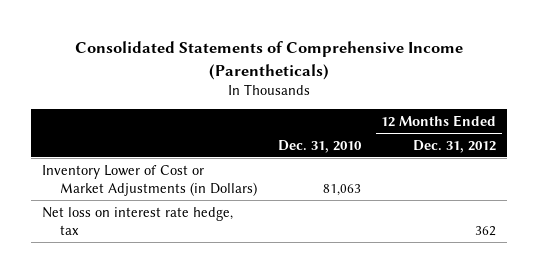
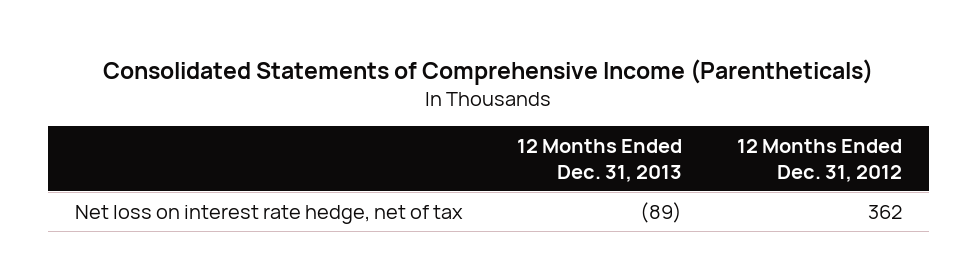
- | Dec. 31, 2010 | 12 Months Ended Dec. 31, 2012
+ | 12 Months Ended Dec. 31, 2013 | 12 Months Ended Dec. 31, 2012
- Inventory Lower of Cost or Market Adjustments (in Dollars) | 81,063 |
- Net loss on interest rate hedge, tax | | 362
+ Net loss on interest rate hedge, net of tax | (89) | 362

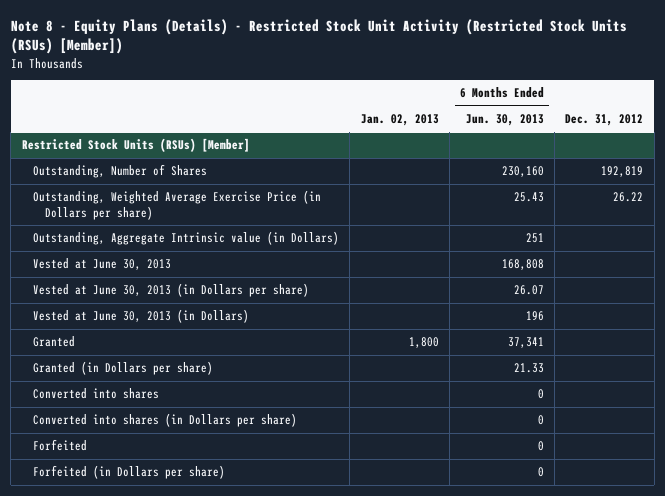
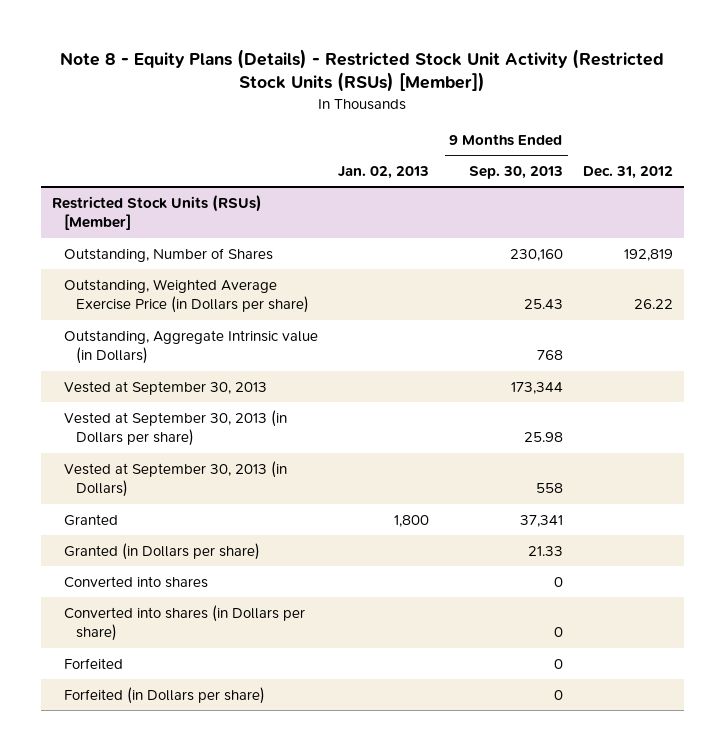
- | Jan. 02, 2013 | 6 Months Ended Jun. 30, 2013 | Dec. 31, 2012
+ | Jan. 02, 2013 | 9 Months Ended Sep. 30, 2013 | Dec. 31, 2012
@ Restricted Stock Units (RSUs) [Member]
- Vested at June 30, 2013 | | 168,808 |
- Vested at June 30, 2013 (in Dollars per share) | | 26.07 |
- Vested at June 30, 2013 (in Dollars) | | 196 |
+ Vested at September 30, 2013 | | 173,344 |
+ Vested at September 30, 2013 (in Dollars per share) | | 25.98 |
+ Vested at September 30, 2013 (in Dollars) | | 558 |

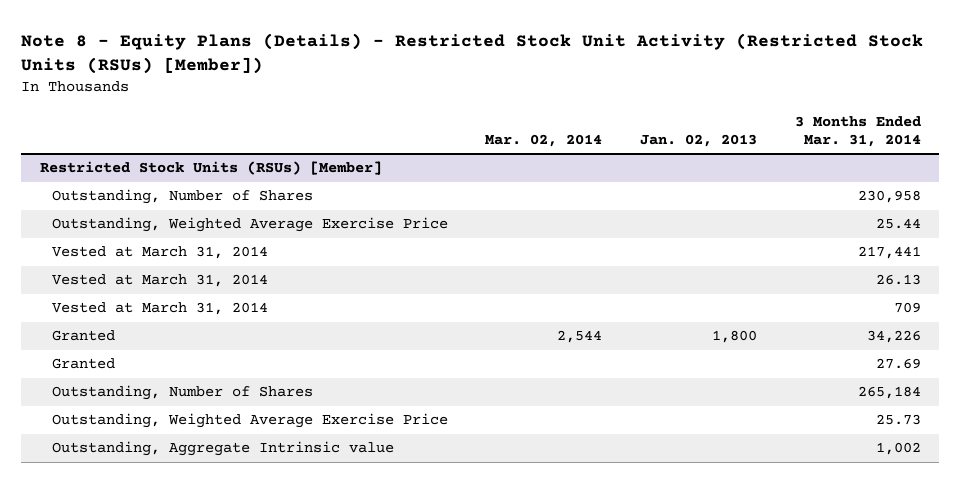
- | Jan. 02, 2013 | 9 Months Ended Sep. 30, 2013 | Dec. 31, 2012
+ | Mar. 02, 2014 | Jan. 02, 2013 | 3 Months Ended Mar. 31, 2014
@ Restricted Stock Units (RSUs) [Member]
- Outstanding, Weighted Average Exercise Price (in Dollars per share) | | 25.43 | 26.22
- Outstanding, Aggregate Intrinsic value (in Dollars) | | 768 |
- Vested at September 30, 2013 | | 173,344 |
- Vested at September 30, 2013 (in Dollars per share) | | 25.98 |
- Vested at September 30, 2013 (in Dollars) | | 558 |
+ Outstanding, Weighted Average Exercise Price | | | 25.44
+ Vested at March 31, 2014 | | | 217,441
+ Vested at March 31, 2014 | | | 26.13
+ Vested at March 31, 2014 | | | 709
- Granted (in Dollars per share) | | 21.33 |
- Converted into shares | | 0 |
- Converted into shares (in Dollars per share) | | 0 |
- Forfeited | | 0 |
- Forfeited (in Dollars per share) | | 0 |
+ Granted | | | 27.69
+ Outstanding, Number of Shares | | | 265,184
+ Outstanding, Weighted Average Exercise Price | | | 25.73
+ Outstanding, Aggregate Intrinsic value | | | 1,002

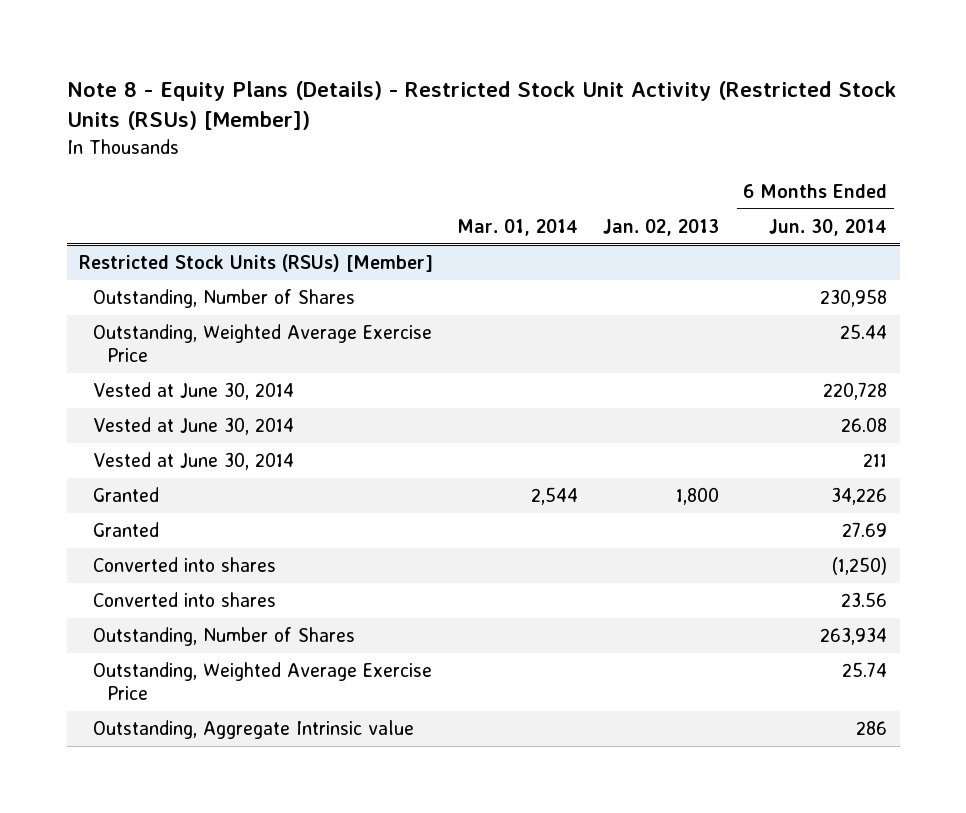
- | Mar. 02, 2014 | Jan. 02, 2013 | 3 Months Ended Mar. 31, 2014
+ | Mar. 01, 2014 | Jan. 02, 2013 | 6 Months Ended Jun. 30, 2014
@ Restricted Stock Units (RSUs) [Member]
- Vested at March 31, 2014 | | | 217,441
- Vested at March 31, 2014 | | | 26.13
- Vested at March 31, 2014 | | | 709
+ Vested at June 30, 2014 | | | 220,728
+ Vested at June 30, 2014 | | | 26.08
+ Vested at June 30, 2014 | | | 211
+ Converted into shares | | | (1,250)
+ Converted into shares | | | 23.56

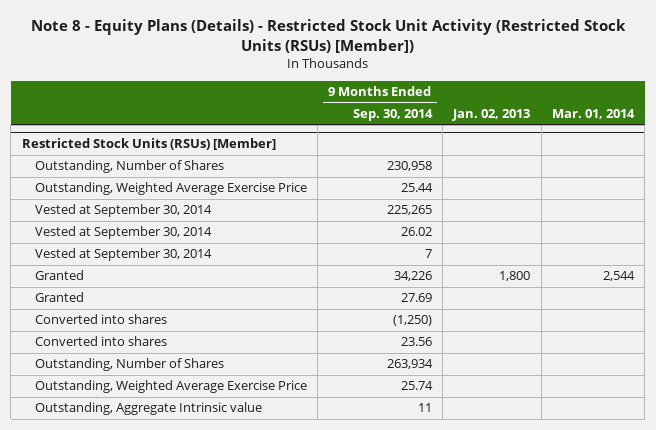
- | Mar. 01, 2014 | Jan. 02, 2013 | 6 Months Ended Jun. 30, 2014
+ | 9 Months Ended Sep. 30, 2014 | Jan. 02, 2013 | Mar. 01, 2014
@ Restricted Stock Units (RSUs) [Member]
- Vested at June 30, 2014 | | | 220,728
- Vested at June 30, 2014 | | | 26.08
- Vested at June 30, 2014 | | | 211
+ Vested at September 30, 2014 | 225,265 | |
+ Vested at September 30, 2014 | 26.02 | |
+ Vested at September 30, 2014 | 7 | |

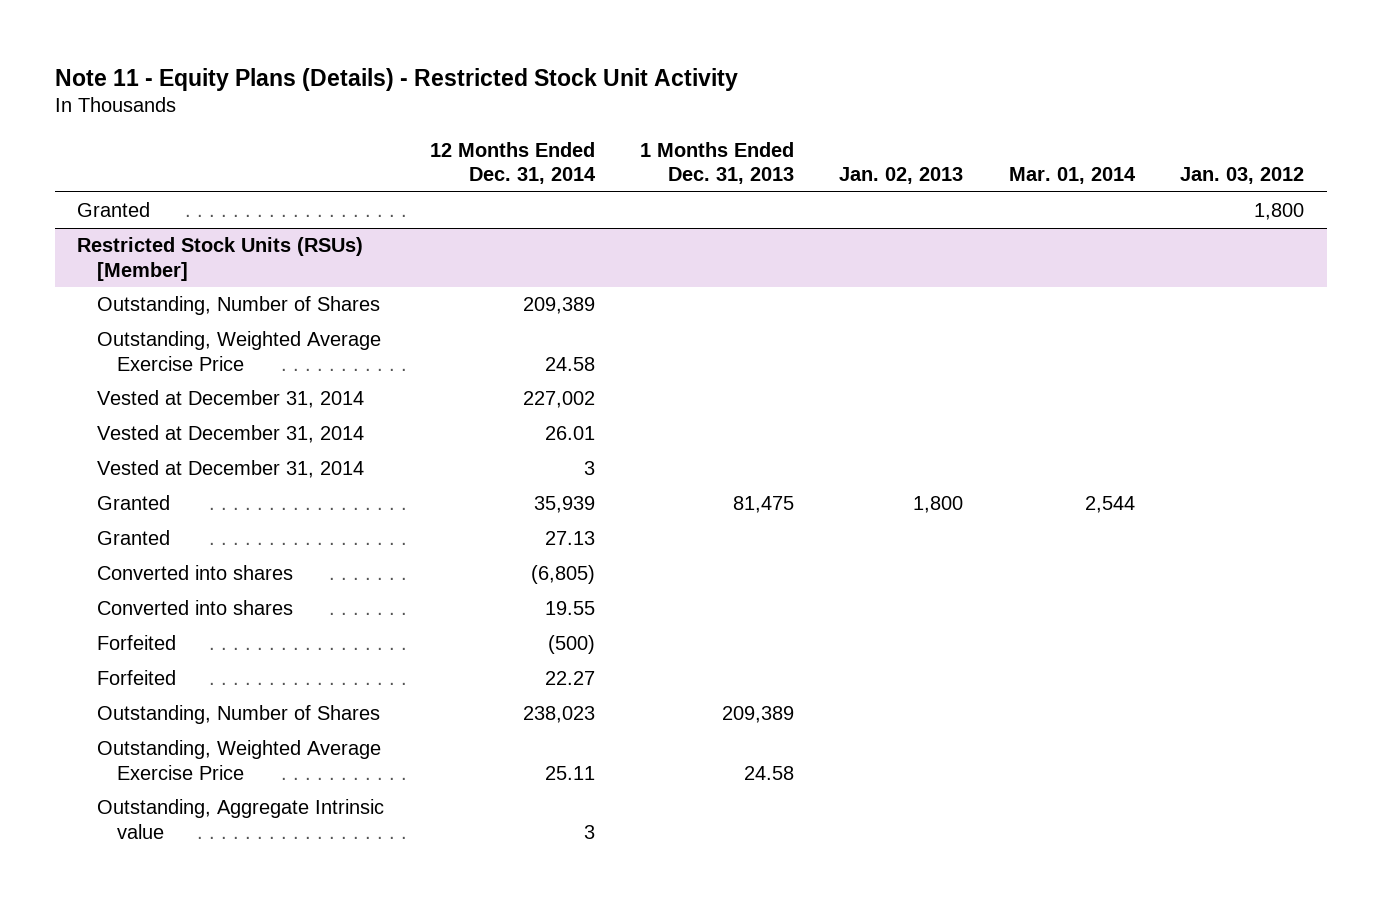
- Note 8 - Equity Plans (Details) - Restricted Stock Unit Activity (Restricted Stock Units (RSUs) [Member])
+ Note 11 - Equity Plans (Details) - Restricted Stock Unit Activity
- | 9 Months Ended Sep. 30, 2014 | Jan. 02, 2013 | Mar. 01, 2014
+ | 12 Months Ended Dec. 31, 2014 | 1 Months Ended Dec. 31, 2013 | Jan. 02, 2013 | Mar. 01, 2014 | Jan. 03, 2012
+ Granted | | | | | 1,800
@ Restricted Stock Units (RSUs) [Member]
- Vested at September 30, 2014 | 225,265 | |
- Vested at September 30, 2014 | 26.02 | |
- Vested at September 30, 2014 | 7 | |
+ Vested at December 31, 2014 | 227,002 | | | |
+ Vested at December 31, 2014 | 26.01 | | | |
+ Vested at December 31, 2014 | 3 | | | |
+ Forfeited | (500) | | | |
+ Forfeited | 22.27 | | | |

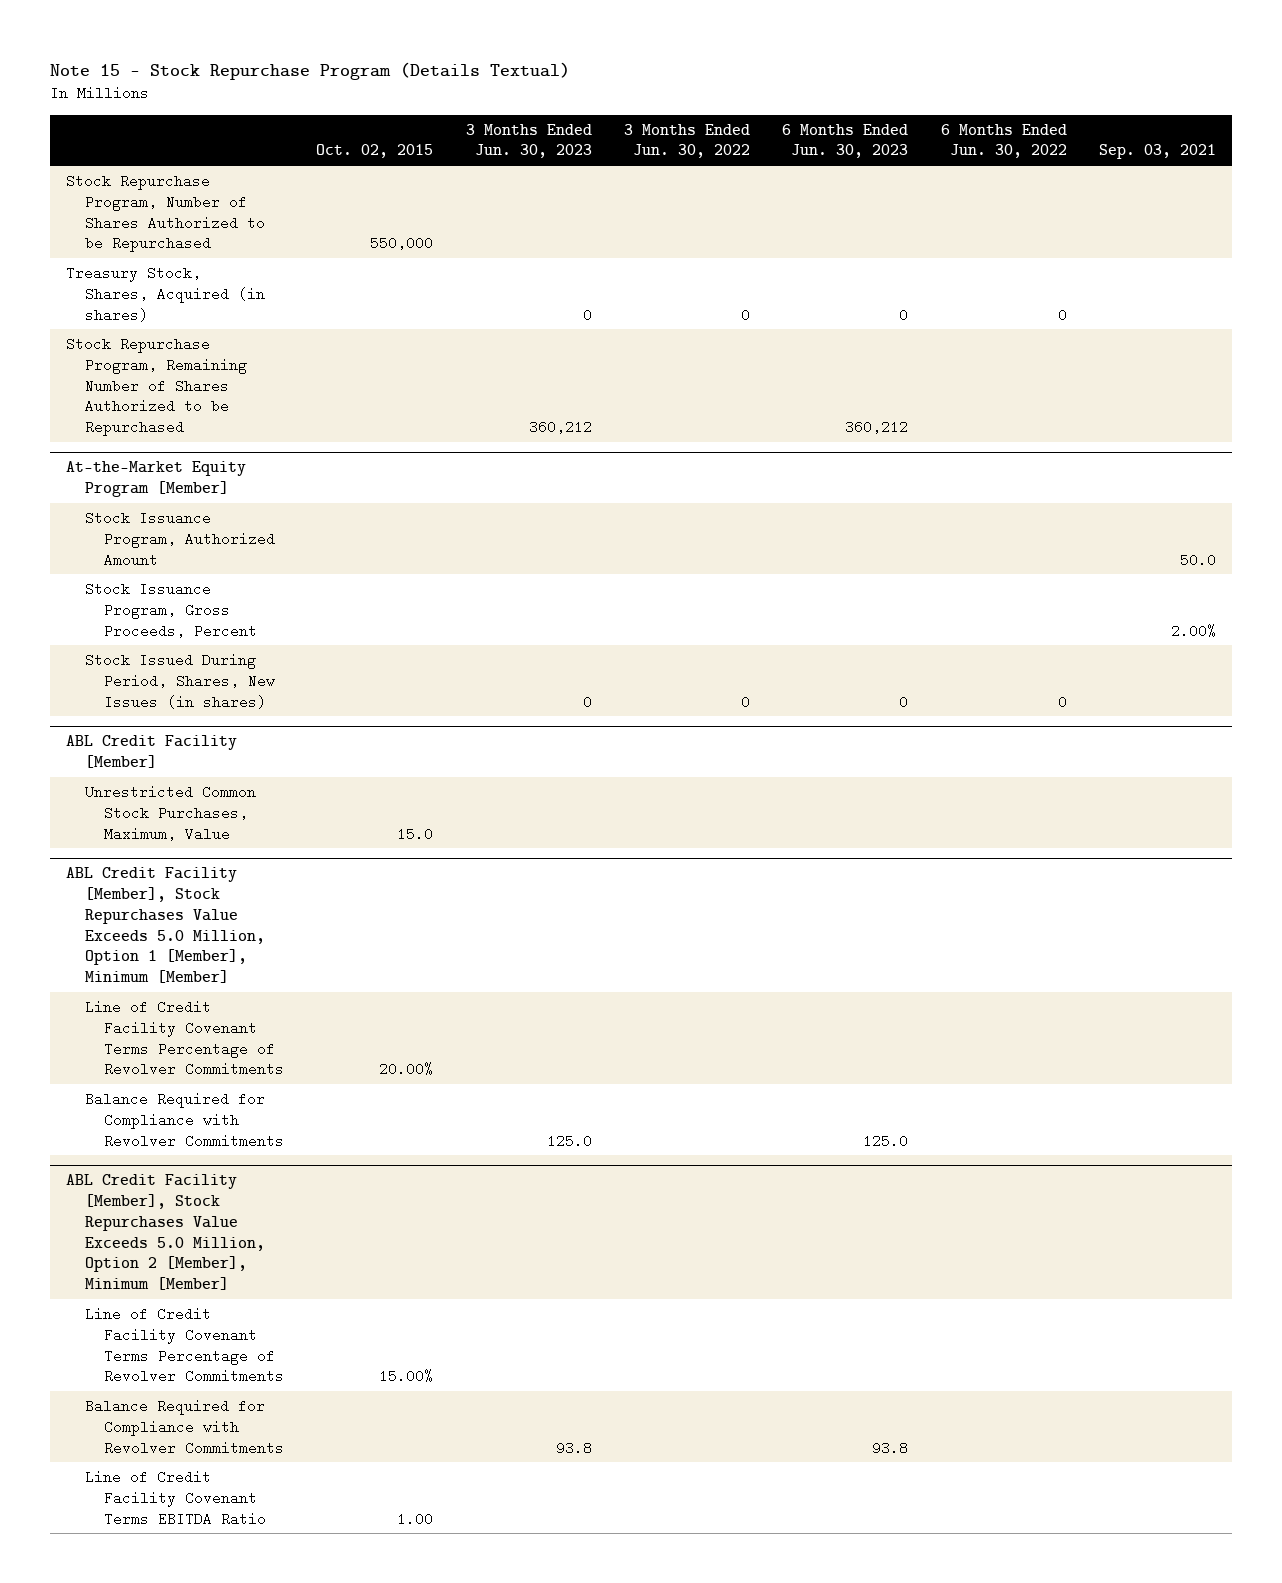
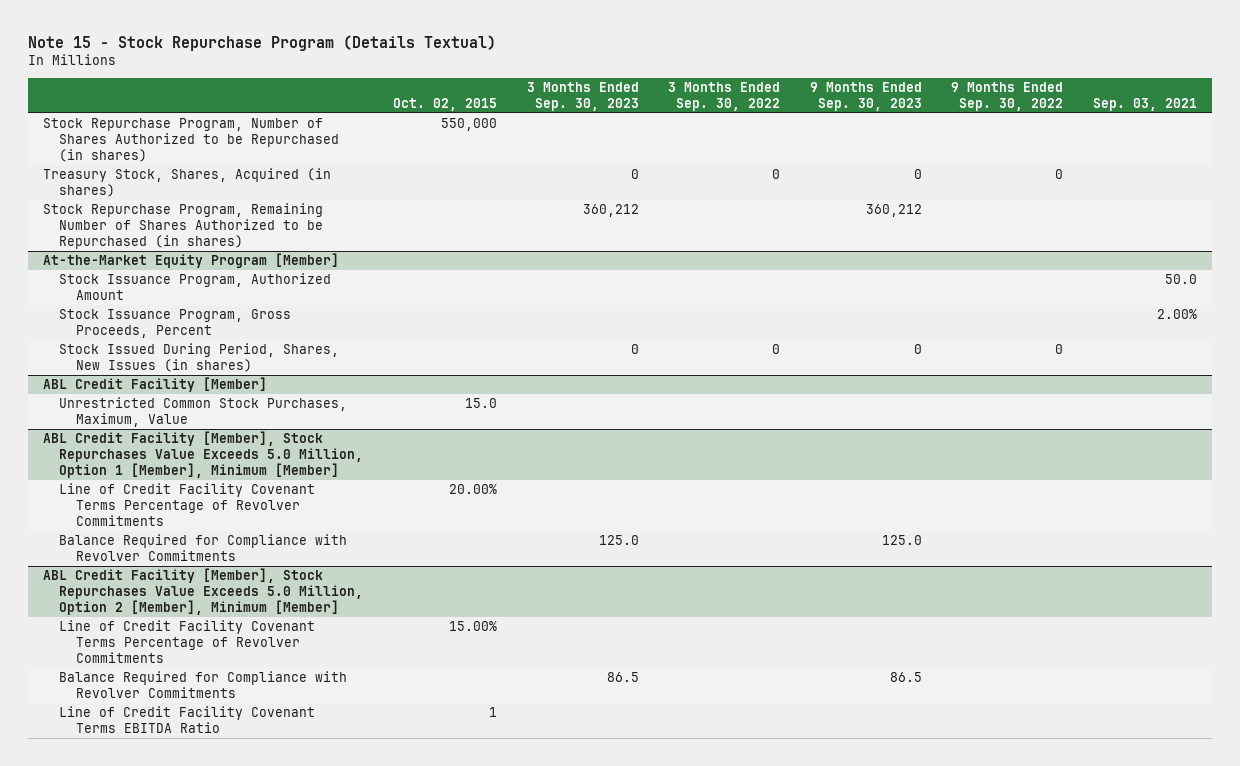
- | Oct. 02, 2015 | 3 Months Ended Jun. 30, 2023 | 3 Months Ended Jun. 30, 2022 | 6 Months Ended Jun. 30, 2023 | 6 Months Ended Jun. 30, 2022 | Sep. 03, 2021
+ | Oct. 02, 2015 | 3 Months Ended Sep. 30, 2023 | 3 Months Ended Sep. 30, 2022 | 9 Months Ended Sep. 30, 2023 | 9 Months Ended Sep. 30, 2022 | Sep. 03, 2021
- Stock Repurchase Program, Number of Shares Authorized to be Repurchased | 550,000 | | | | |
+ Stock Repurchase Program, Number of Shares Authorized to be Repurchased (in shares) | 550,000 | | | | |
- Stock Repurchase Program, Remaining Number of Shares Authorized to be Repurchased | | 360,212 | | 360,212 | |
+ Stock Repurchase Program, Remaining Number of Shares Authorized to be Repurchased (in shares) | | 360,212 | | 360,212 | |
@ ABL Credit Facility [Member], Stock Repurchases Value Exceeds 5.0 Million, Option 2 [Member], Minimum [Member]
- Line of Credit Facility Covenant Terms EBITDA Ratio | 1.00 | | | | |
+ Line of Credit Facility Covenant Terms EBITDA Ratio | 1 | | | | |

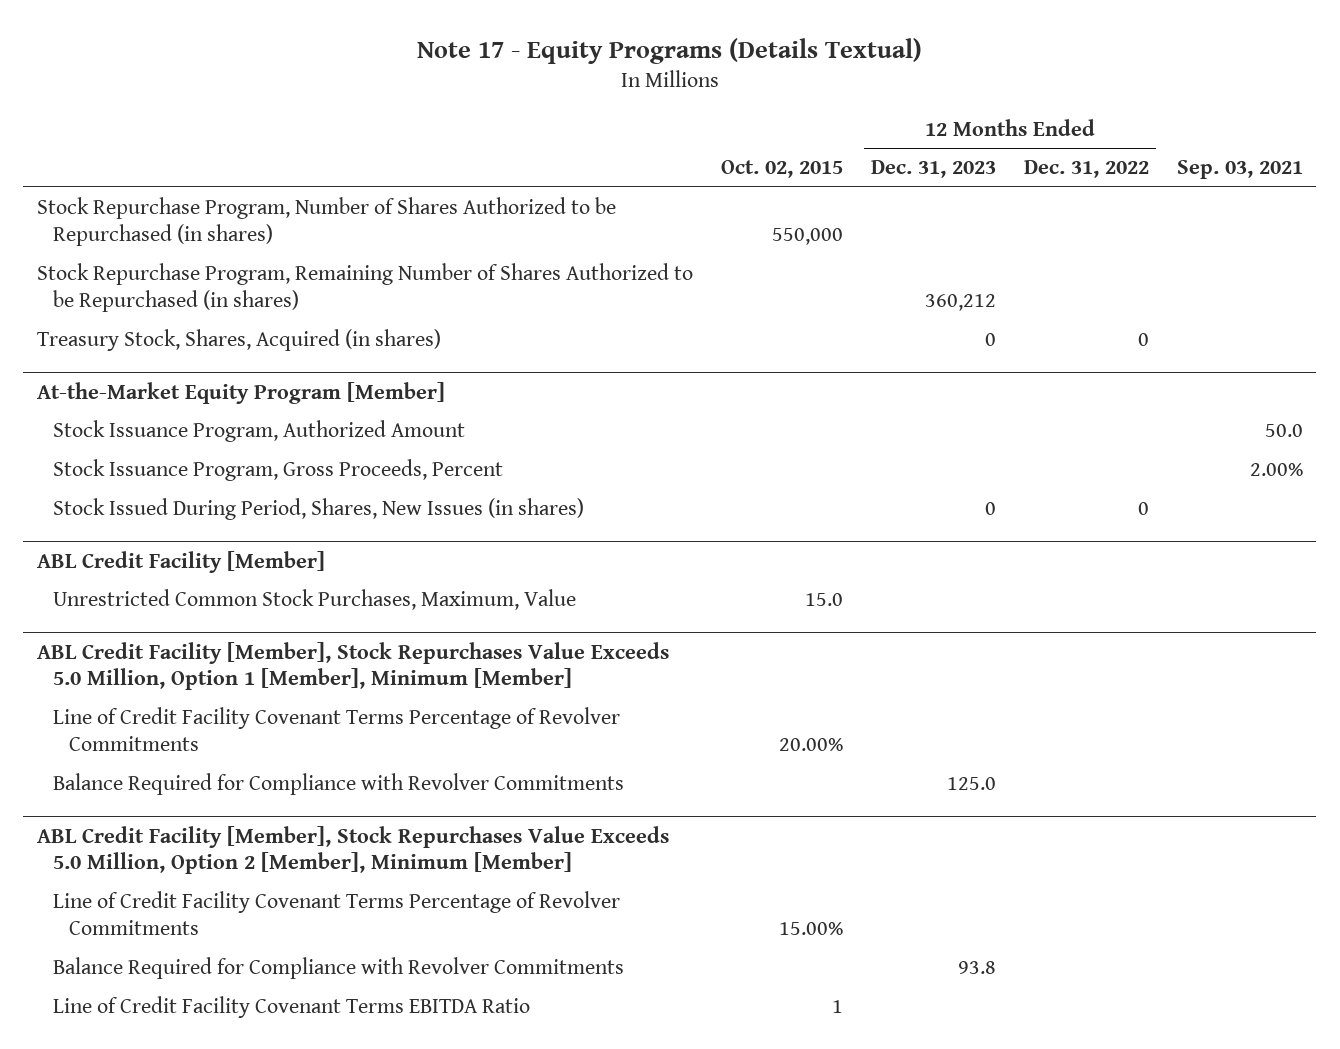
- Note 15 - Stock Repurchase Program (Details Textual)
+ Note 17 - Equity Programs (Details Textual)
- | Oct. 02, 2015 | 3 Months Ended Sep. 30, 2023 | 3 Months Ended Sep. 30, 2022 | 9 Months Ended Sep. 30, 2023 | 9 Months Ended Sep. 30, 2022 | Sep. 03, 2021
+ | Oct. 02, 2015 | 12 Months Ended Dec. 31, 2023 | 12 Months Ended Dec. 31, 2022 | Sep. 03, 2021
moved down: Treasury Stock, Shares, Acquired (in shares) | | 0 | 0 |

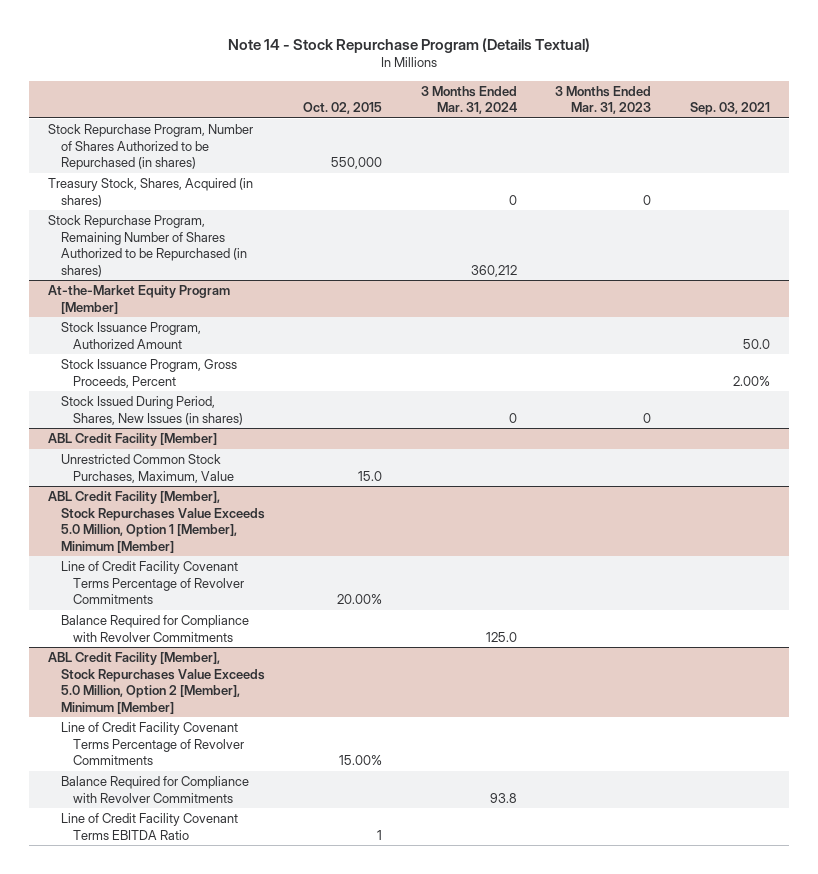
- Note 17 - Equity Programs (Details Textual)
+ Note 14 - Stock Repurchase Program (Details Textual)
- | Oct. 02, 2015 | 12 Months Ended Dec. 31, 2023 | 12 Months Ended Dec. 31, 2022 | Sep. 03, 2021
+ | Oct. 02, 2015 | 3 Months Ended Mar. 31, 2024 | 3 Months Ended Mar. 31, 2023 | Sep. 03, 2021
moved down: Stock Repurchase Program, Remaining Number of Shares Authorized to be Repurchased (in shares) | | 360,212 | |

